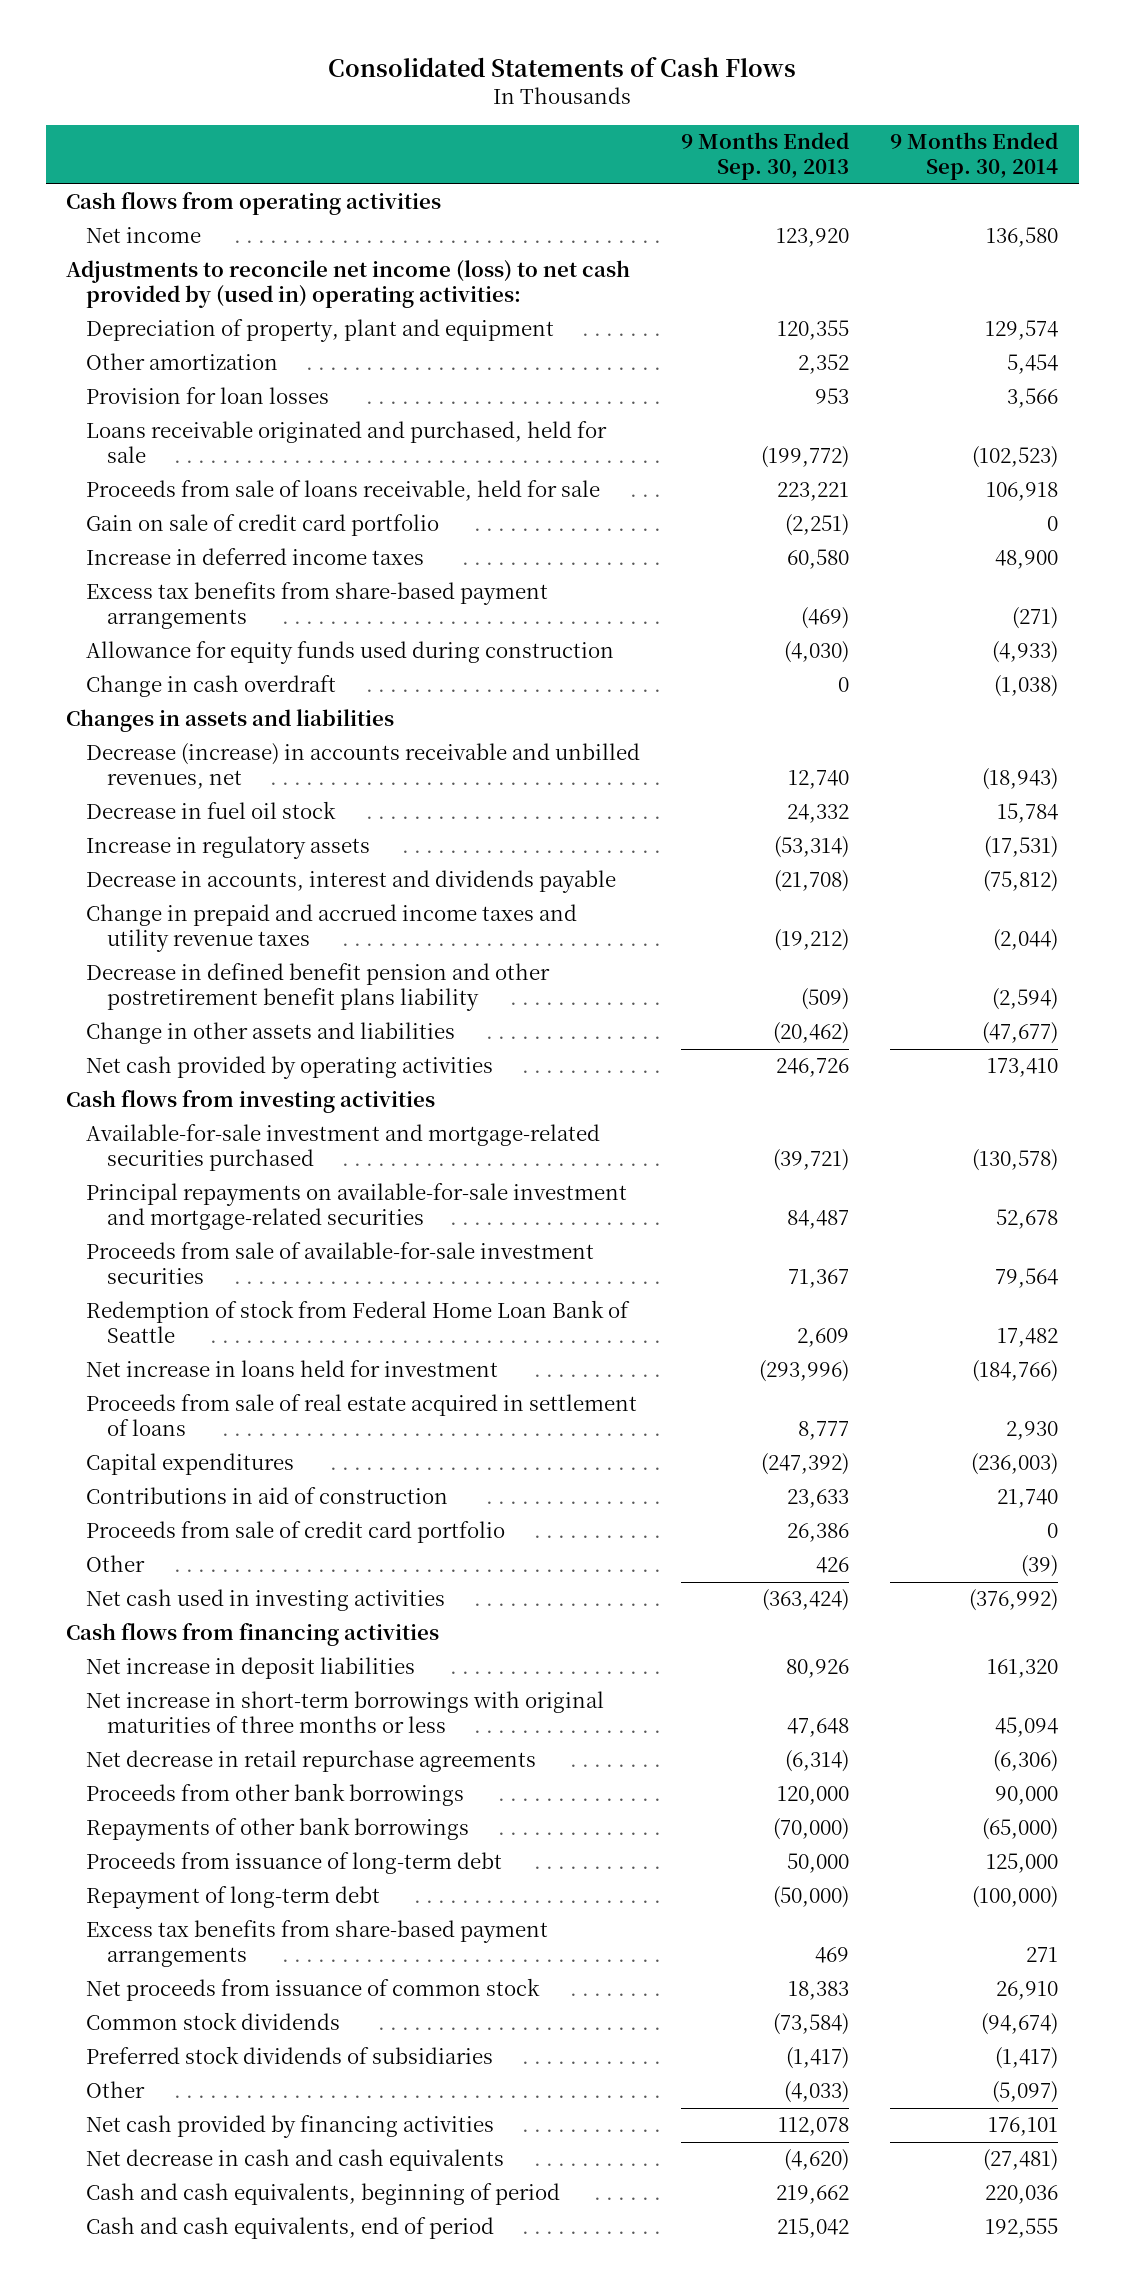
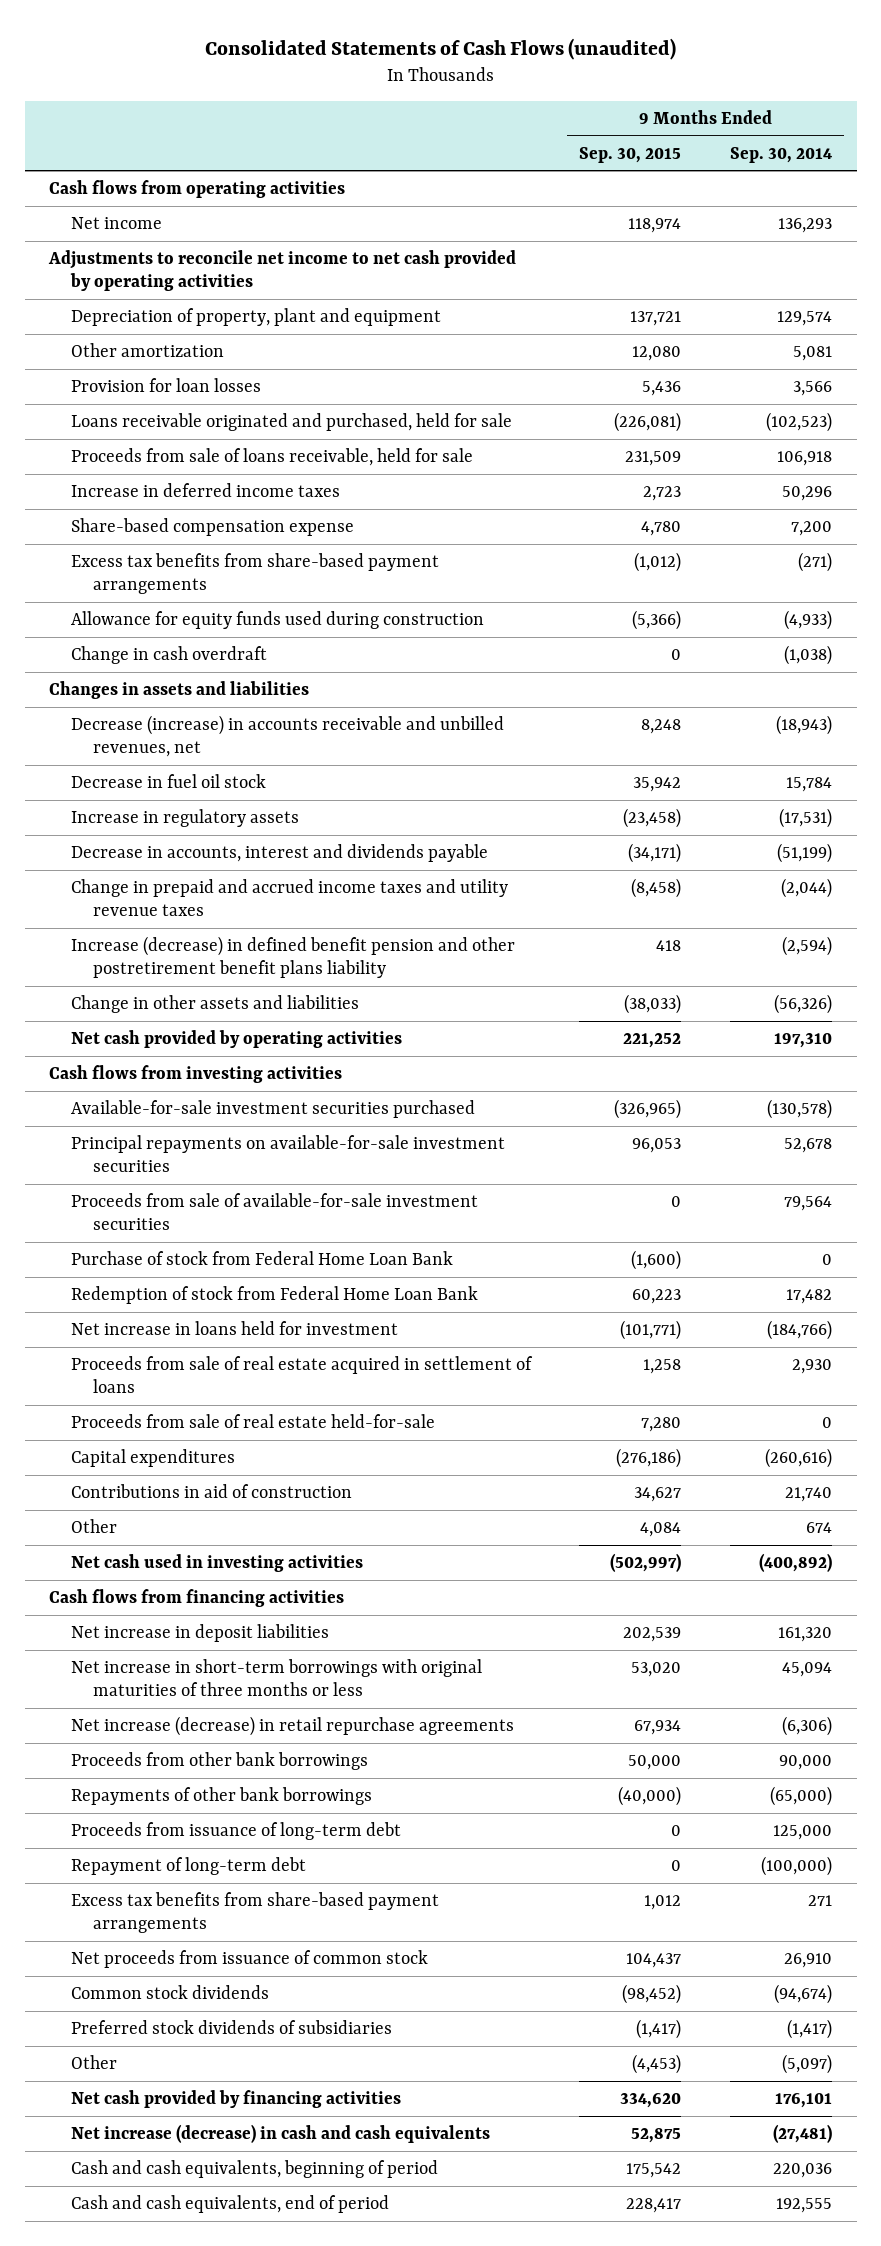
- Consolidated Statements of Cash Flows
+ Consolidated Statements of Cash Flows (unaudited)
- | 9 Months Ended Sep. 30, 2013 | 9 Months Ended Sep. 30, 2014
+ | 9 Months Ended Sep. 30, 2015 | 9 Months Ended Sep. 30, 2014
- Net income | 123,920 | 136,580
- Adjustments to reconcile net income (loss) to net cash provided by (used in) operating activities:
+ Net income | 118,974 | 136,293
+ Adjustments to reconcile net income to net cash provided by operating activities
- Other amortization | 2,352 | 5,454
+ Other amortization | 12,080 | 5,081
- Gain on sale of credit card portfolio | (2,251) | 0
- Increase in deferred income taxes | 60,580 | 48,900
+ Increase in deferred income taxes | 2,723 | 50,296
+ Share-based compensation expense | 4,780 | 7,200
- Decrease in accounts, interest and dividends payable | (21,708) | (75,812)
+ Decrease in accounts, interest and dividends payable | (34,171) | (51,199)
- Decrease in defined benefit pension and other postretirement benefit plans liability | (509) | (2,594)
- Change in other assets and liabilities | (20,462) | (47,677)
- Net cash provided by operating activities | 246,726 | 173,410
+ Increase (decrease) in defined benefit pension and other postretirement benefit plans liability | 418 | (2,594)
+ Change in other assets and liabilities | (38,033) | (56,326)
+ Net cash provided by operating activities | 221,252 | 197,310
- Available-for-sale investment and mortgage-related securities purchased | (39,721) | (130,578)
- Principal repayments on available-for-sale investment and mortgage-related securities | 84,487 | 52,678
+ Available-for-sale investment securities purchased | (326,965) | (130,578)
+ Principal repayments on available-for-sale investment securities | 96,053 | 52,678
- Redemption of stock from Federal Home Loan Bank of Seattle | 2,609 | 17,482
+ Purchase of stock from Federal Home Loan Bank | (1,600) | 0
+ Redemption of stock from Federal Home Loan Bank | 60,223 | 17,482
- Capital expenditures | (247,392) | (236,003)
+ Proceeds from sale of real estate held-for-sale | 7,280 | 0
+ Capital expenditures | (276,186) | (260,616)
- Proceeds from sale of credit card portfolio | 26,386 | 0
- Other | 426 | (39)
- Net cash used in investing activities | (363,424) | (376,992)
+ Other | 4,084 | 674
+ Net cash used in investing activities | (502,997) | (400,892)
- Net decrease in retail repurchase agreements | (6,314) | (6,306)
+ Net increase (decrease) in retail repurchase agreements | 67,934 | (6,306)
- Net decrease in cash and cash equivalents | (4,620) | (27,481)
+ Net increase (decrease) in cash and cash equivalents | 52,875 | (27,481)

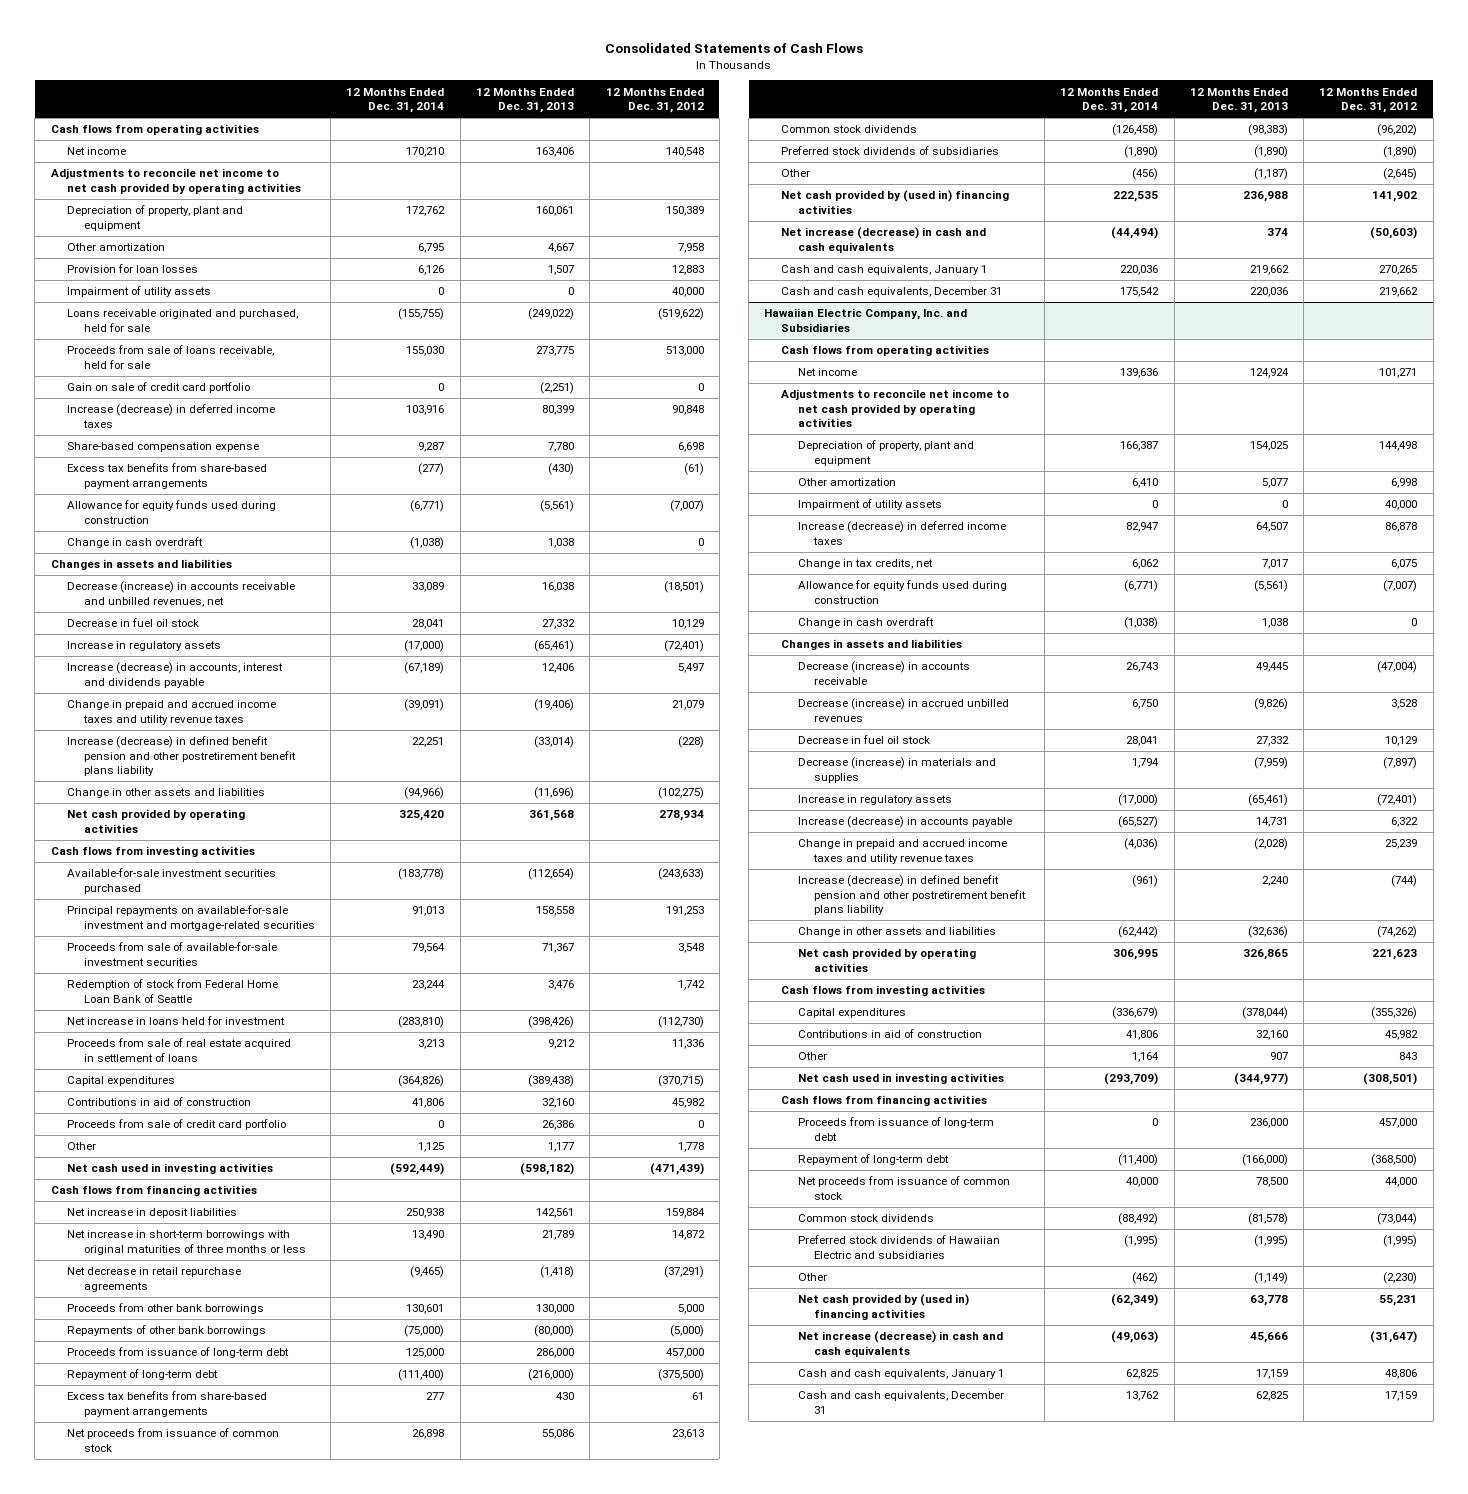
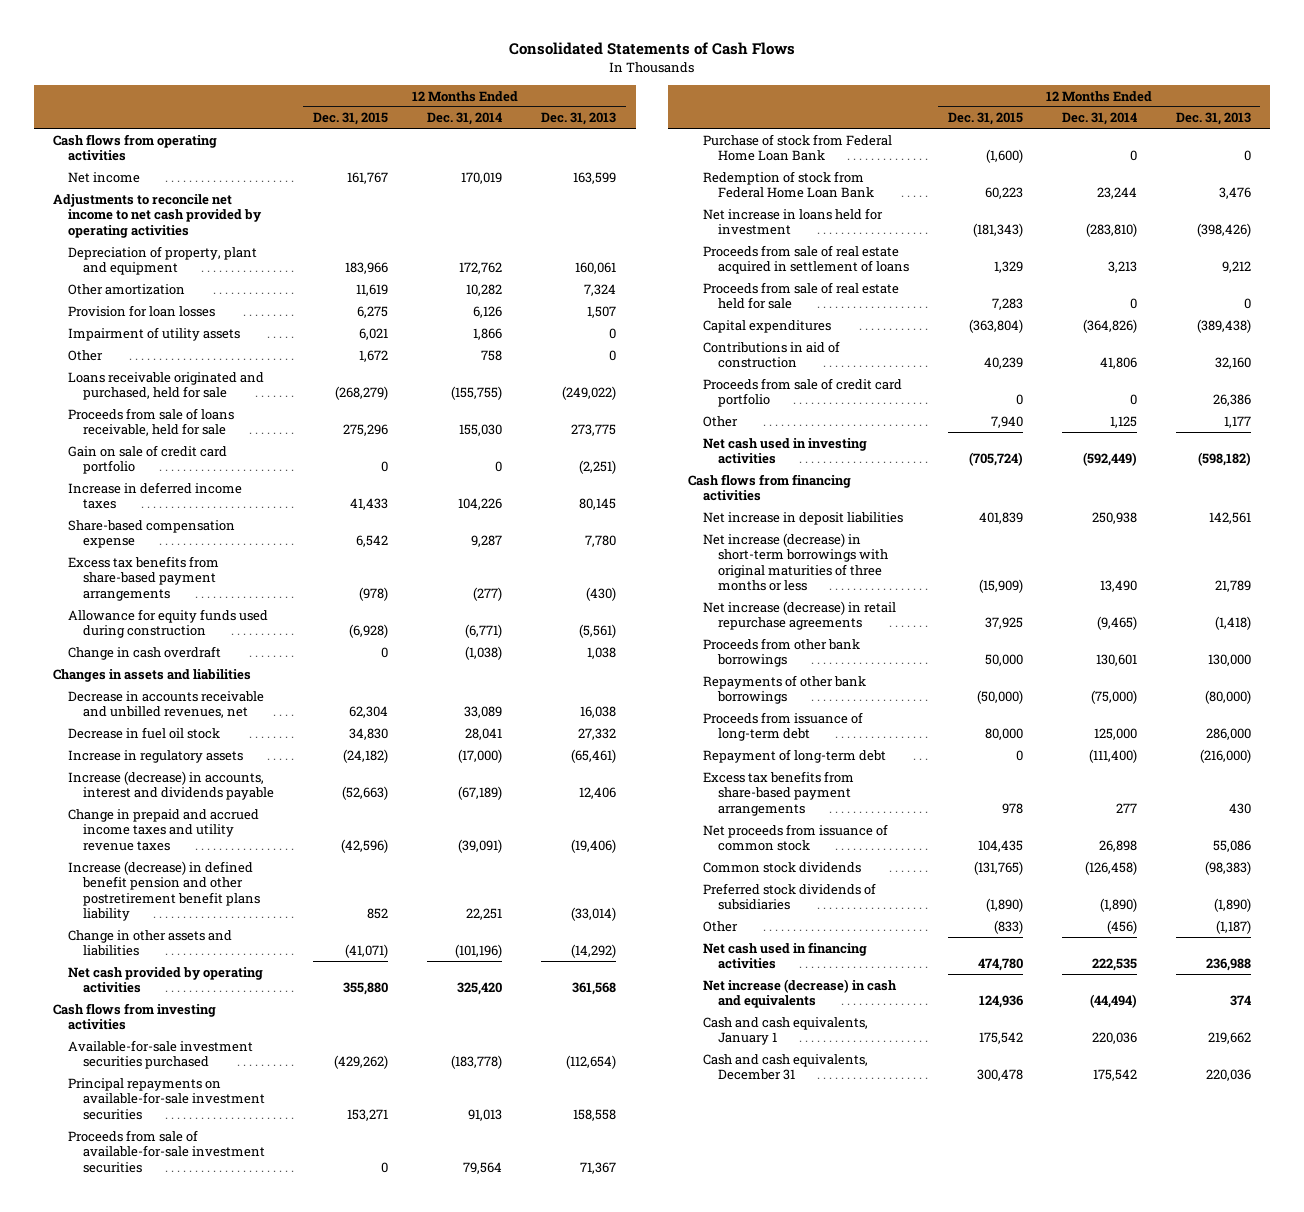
- | 12 Months Ended Dec. 31, 2014 | 12 Months Ended Dec. 31, 2013 | 12 Months Ended Dec. 31, 2012
+ | 12 Months Ended Dec. 31, 2015 | 12 Months Ended Dec. 31, 2014 | 12 Months Ended Dec. 31, 2013
- Net income | 170,210 | 163,406 | 140,548
+ Net income | 161,767 | 170,019 | 163,599
- Other amortization | 6,795 | 4,667 | 7,958
+ Other amortization | 11,619 | 10,282 | 7,324
- Impairment of utility assets | 0 | 0 | 40,000
+ Impairment of utility assets | 6,021 | 1,866 | 0
+ Other | 1,672 | 758 | 0
- Increase (decrease) in deferred income taxes | 103,916 | 80,399 | 90,848
+ Increase in deferred income taxes | 41,433 | 104,226 | 80,145
- Decrease (increase) in accounts receivable and unbilled revenues, net | 33,089 | 16,038 | (18,501)
+ Decrease in accounts receivable and unbilled revenues, net | 62,304 | 33,089 | 16,038
- Change in other assets and liabilities | (94,966) | (11,696) | (102,275)
+ Change in other assets and liabilities | (41,071) | (101,196) | (14,292)
- Principal repayments on available-for-sale investment and mortgage-related securities | 91,013 | 158,558 | 191,253
+ Principal repayments on available-for-sale investment securities | 153,271 | 91,013 | 158,558
- Redemption of stock from Federal Home Loan Bank of Seattle | 23,244 | 3,476 | 1,742
+ Purchase of stock from Federal Home Loan Bank | (1,600) | 0 | 0
+ Redemption of stock from Federal Home Loan Bank | 60,223 | 23,244 | 3,476
+ Proceeds from sale of real estate held for sale | 7,283 | 0 | 0
- Net increase in short-term borrowings with original maturities of three months or less | 13,490 | 21,789 | 14,872
- Net decrease in retail repurchase agreements | (9,465) | (1,418) | (37,291)
+ Net increase (decrease) in short-term borrowings with original maturities of three months or less | (15,909) | 13,490 | 21,789
+ Net increase (decrease) in retail repurchase agreements | 37,925 | (9,465) | (1,418)
- Net cash provided by (used in) financing activities | 222,535 | 236,988 | 141,902
- Net increase (decrease) in cash and cash equivalents | (44,494) | 374 | (50,603)
+ Net cash used in financing activities | 474,780 | 222,535 | 236,988
+ Net increase (decrease) in cash and equivalents | 124,936 | (44,494) | 374
- Hawaiian Electric Company, Inc. and Subsidiaries
- Cash flows from operating activities
- Net income | 139,636 | 124,924 | 101,271
- Adjustments to reconcile net income to net cash provided by operating activities
- Depreciation of property, plant and equipment | 166,387 | 154,025 | 144,498
- Other amortization | 6,410 | 5,077 | 6,998
- Impairment of utility assets | 0 | 0 | 40,000
- Increase (decrease) in deferred income taxes | 82,947 | 64,507 | 86,878
- Change in tax credits, net | 6,062 | 7,017 | 6,075
- Allowance for equity funds used during construction | (6,771) | (5,561) | (7,007)
- Change in cash overdraft | (1,038) | 1,038 | 0
- Changes in assets and liabilities
- Decrease (increase) in accounts receivable | 26,743 | 49,445 | (47,004)
- Decrease (increase) in accrued unbilled revenues | 6,750 | (9,826) | 3,528
- Decrease in fuel oil stock | 28,041 | 27,332 | 10,129
- Decrease (increase) in materials and supplies | 1,794 | (7,959) | (7,897)
- Increase in regulatory assets | (17,000) | (65,461) | (72,401)
- Increase (decrease) in accounts payable | (65,527) | 14,731 | 6,322
- Change in prepaid and accrued income taxes and utility revenue taxes | (4,036) | (2,028) | 25,239
- Increase (decrease) in defined benefit pension and other postretirement benefit plans liability | (961) | 2,240 | (744)
- Change in other assets and liabilities | (62,442) | (32,636) | (74,262)
- Net cash provided by operating activities | 306,995 | 326,865 | 221,623
- Cash flows from investing activities
- Capital expenditures | (336,679) | (378,044) | (355,326)
- Contributions in aid of construction | 41,806 | 32,160 | 45,982
- Other | 1,164 | 907 | 843
- Net cash used in investing activities | (293,709) | (344,977) | (308,501)
- Cash flows from financing activities
- Proceeds from issuance of long-term debt | 0 | 236,000 | 457,000
- Repayment of long-term debt | (11,400) | (166,000) | (368,500)
- Net proceeds from issuance of common stock | 40,000 | 78,500 | 44,000
- Common stock dividends | (88,492) | (81,578) | (73,044)
- Preferred stock dividends of Hawaiian Electric and subsidiaries | (1,995) | (1,995) | (1,995)
- Other | (462) | (1,149) | (2,230)
- Net cash provided by (used in) financing activities | (62,349) | 63,778 | 55,231
- Net increase (decrease) in cash and cash equivalents | (49,063) | 45,666 | (31,647)
- Cash and cash equivalents, January 1 | 62,825 | 17,159 | 48,806
- Cash and cash equivalents, December 31 | 13,762 | 62,825 | 17,159

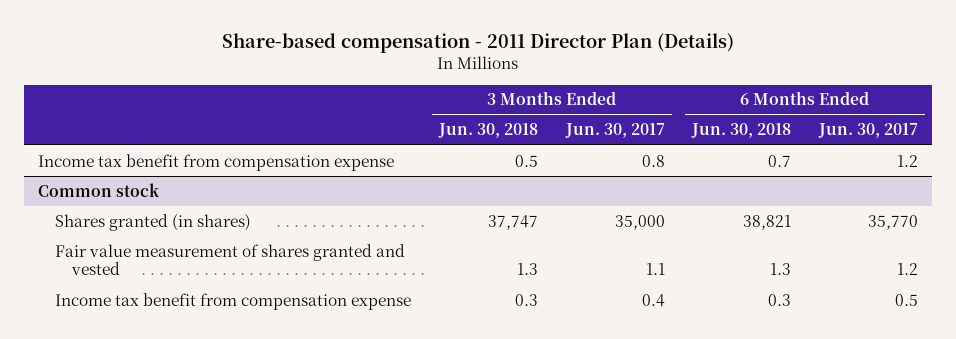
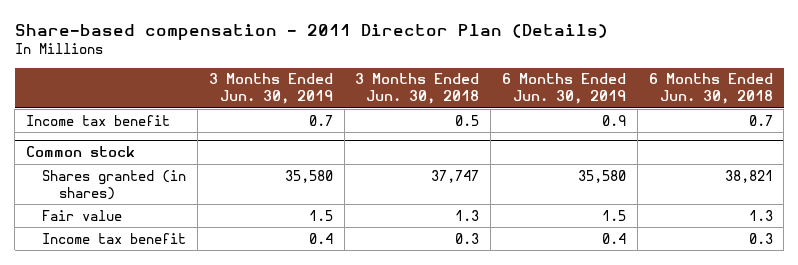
- | 3 Months Ended Jun. 30, 2018 | 3 Months Ended Jun. 30, 2017 | 6 Months Ended Jun. 30, 2018 | 6 Months Ended Jun. 30, 2017
+ | 3 Months Ended Jun. 30, 2019 | 3 Months Ended Jun. 30, 2018 | 6 Months Ended Jun. 30, 2019 | 6 Months Ended Jun. 30, 2018
- Income tax benefit from compensation expense | 0.5 | 0.8 | 0.7 | 1.2
+ Income tax benefit | 0.7 | 0.5 | 0.9 | 0.7
@ Common stock
- Fair value measurement of shares granted and vested | 1.3 | 1.1 | 1.3 | 1.2
- Income tax benefit from compensation expense | 0.3 | 0.4 | 0.3 | 0.5
+ Fair value | 1.5 | 1.3 | 1.5 | 1.3
+ Income tax benefit | 0.4 | 0.3 | 0.4 | 0.3

